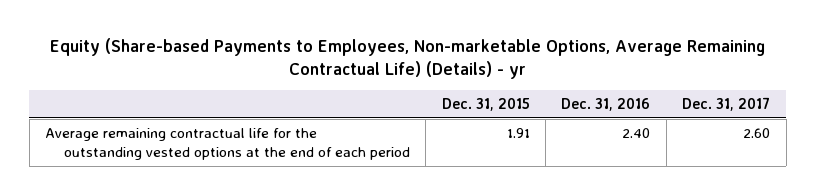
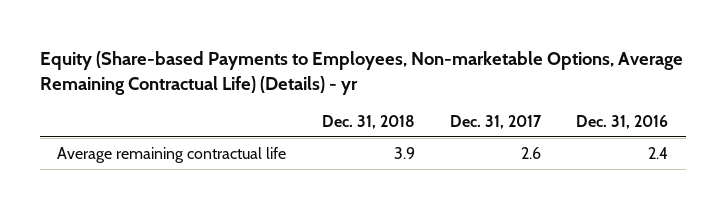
- | Dec. 31, 2015 | Dec. 31, 2016 | Dec. 31, 2017
+ | Dec. 31, 2018 | Dec. 31, 2017 | Dec. 31, 2016
- Average remaining contractual life for the outstanding vested options at the end of each period | 1.91 | 2.40 | 2.60
+ Average remaining contractual life | 3.9 | 2.6 | 2.4

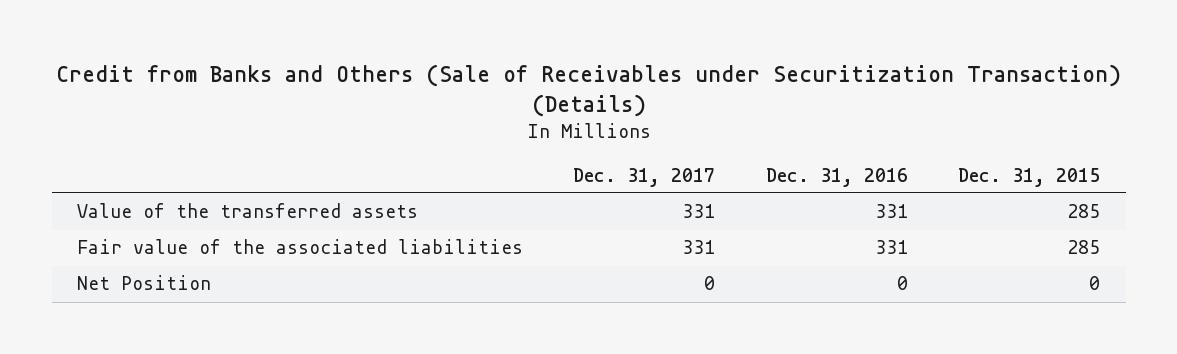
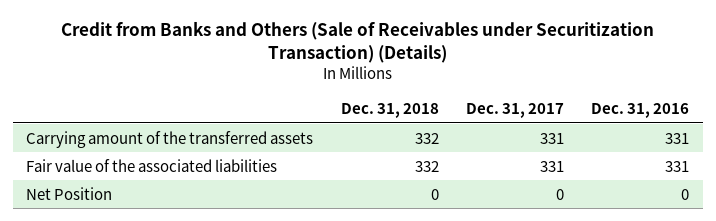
- | Dec. 31, 2017 | Dec. 31, 2016 | Dec. 31, 2015
+ | Dec. 31, 2018 | Dec. 31, 2017 | Dec. 31, 2016
- Value of the transferred assets | 331 | 331 | 285
+ Carrying amount of the transferred assets | 332 | 331 | 331

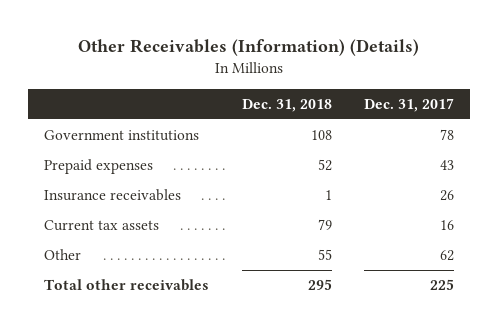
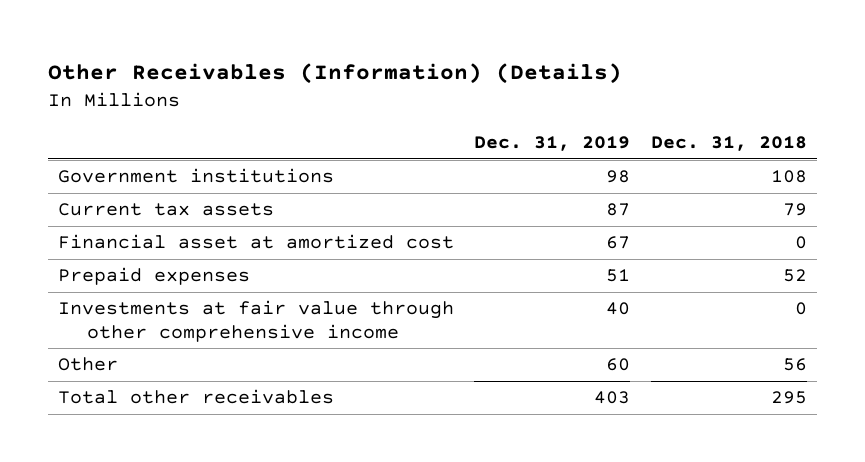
- | Dec. 31, 2018 | Dec. 31, 2017
+ | Dec. 31, 2019 | Dec. 31, 2018
- Insurance receivables | 1 | 26
- Other | 55 | 62
+ Financial asset at amortized cost | 67 | 0
moved down: Prepaid expenses | 51 | 52
+ Investments at fair value through other comprehensive income | 40 | 0
+ Other | 60 | 56

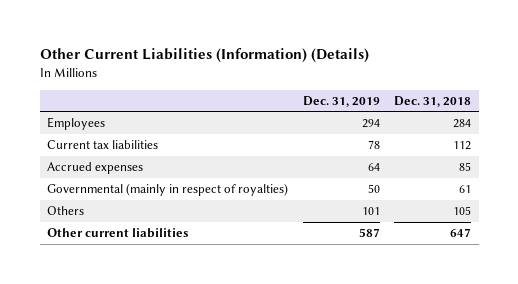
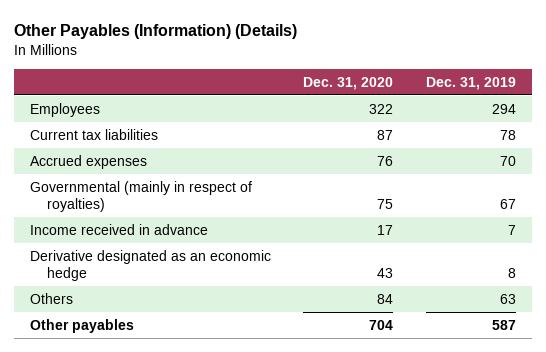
- Other Current Liabilities (Information) (Details)
+ Other Payables (Information) (Details)
- | Dec. 31, 2019 | Dec. 31, 2018
+ | Dec. 31, 2020 | Dec. 31, 2019
- Accrued expenses | 64 | 85
- Governmental (mainly in respect of royalties) | 50 | 61
- Others | 101 | 105
- Other current liabilities | 587 | 647
+ Accrued expenses | 76 | 70
+ Governmental (mainly in respect of royalties) | 75 | 67
+ Income received in advance | 17 | 7
+ Derivative designated as an economic hedge | 43 | 8
+ Others | 84 | 63
+ Other payables | 704 | 587

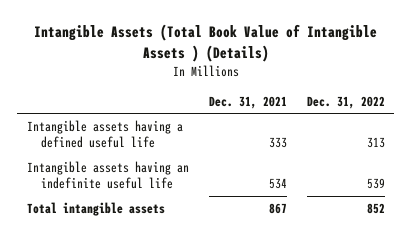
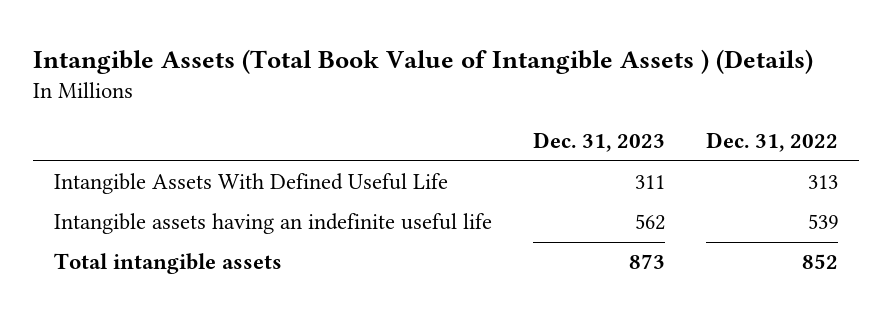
- | Dec. 31, 2021 | Dec. 31, 2022
+ | Dec. 31, 2023 | Dec. 31, 2022
- Intangible assets having a defined useful life | 333 | 313
+ Intangible Assets With Defined Useful Life | 311 | 313

